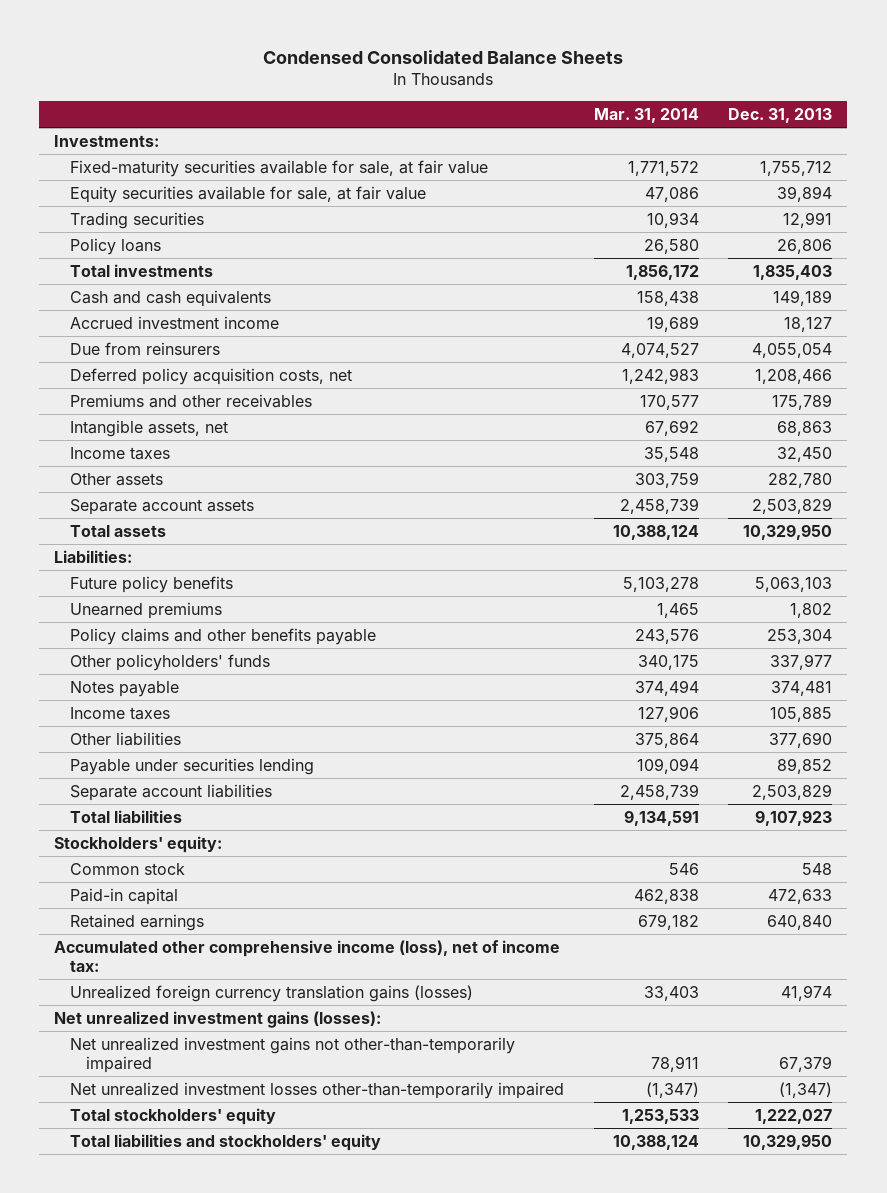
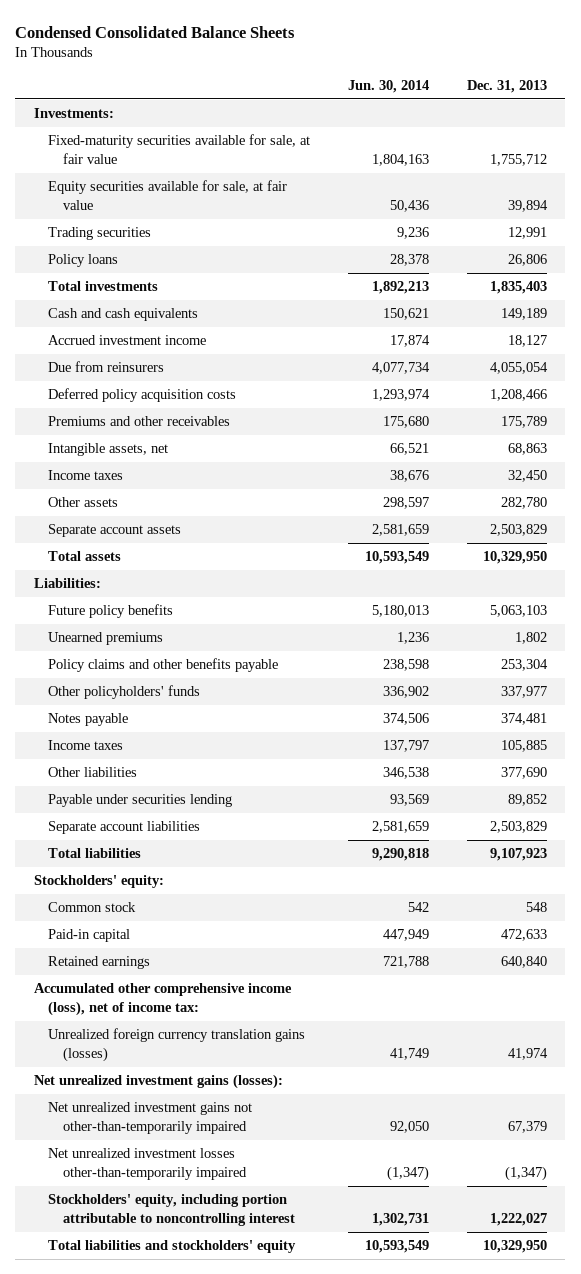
- | Mar. 31, 2014 | Dec. 31, 2013
+ | Jun. 30, 2014 | Dec. 31, 2013
- Deferred policy acquisition costs, net | 1,242,983 | 1,208,466
+ Deferred policy acquisition costs | 1,293,974 | 1,208,466
- Total stockholders' equity | 1,253,533 | 1,222,027
+ Stockholders' equity, including portion attributable to noncontrolling interest | 1,302,731 | 1,222,027

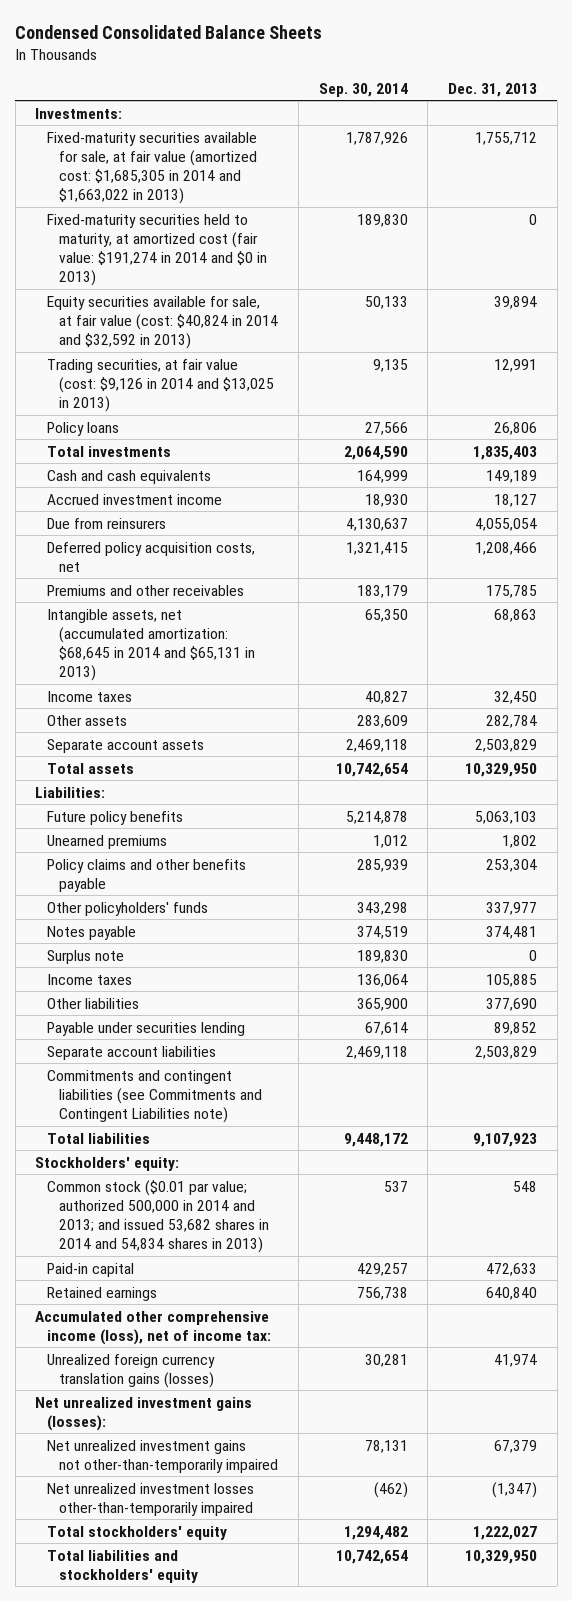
- | Jun. 30, 2014 | Dec. 31, 2013
+ | Sep. 30, 2014 | Dec. 31, 2013
- Fixed-maturity securities available for sale, at fair value | 1,804,163 | 1,755,712
- Equity securities available for sale, at fair value | 50,436 | 39,894
- Trading securities | 9,236 | 12,991
+ Fixed-maturity securities available for sale, at fair value (amortized cost: $1,685,305 in 2014 and $1,663,022 in 2013) | 1,787,926 | 1,755,712
+ Fixed-maturity securities held to maturity, at amortized cost (fair value: $191,274 in 2014 and $0 in 2013) | 189,830 | 0
+ Equity securities available for sale, at fair value (cost: $40,824 in 2014 and $32,592 in 2013) | 50,133 | 39,894
+ Trading securities, at fair value (cost: $9,126 in 2014 and $13,025 in 2013) | 9,135 | 12,991
- Deferred policy acquisition costs | 1,293,974 | 1,208,466
- Premiums and other receivables | 175,680 | 175,789
- Intangible assets, net | 66,521 | 68,863
+ Deferred policy acquisition costs, net | 1,321,415 | 1,208,466
+ Premiums and other receivables | 183,179 | 175,785
+ Intangible assets, net (accumulated amortization: $68,645 in 2014 and $65,131 in 2013) | 65,350 | 68,863
- Other assets | 298,597 | 282,780
+ Other assets | 283,609 | 282,784
+ Surplus note | 189,830 | 0
+ Commitments and contingent liabilities (see Commitments and Contingent Liabilities note)
- Common stock | 542 | 548
+ Common stock ($0.01 par value; authorized 500,000 in 2014 and 2013; and issued 53,682 shares in 2014 and 54,834 shares in 2013) | 537 | 548
- Stockholders' equity, including portion attributable to noncontrolling interest | 1,302,731 | 1,222,027
+ Total stockholders' equity | 1,294,482 | 1,222,027

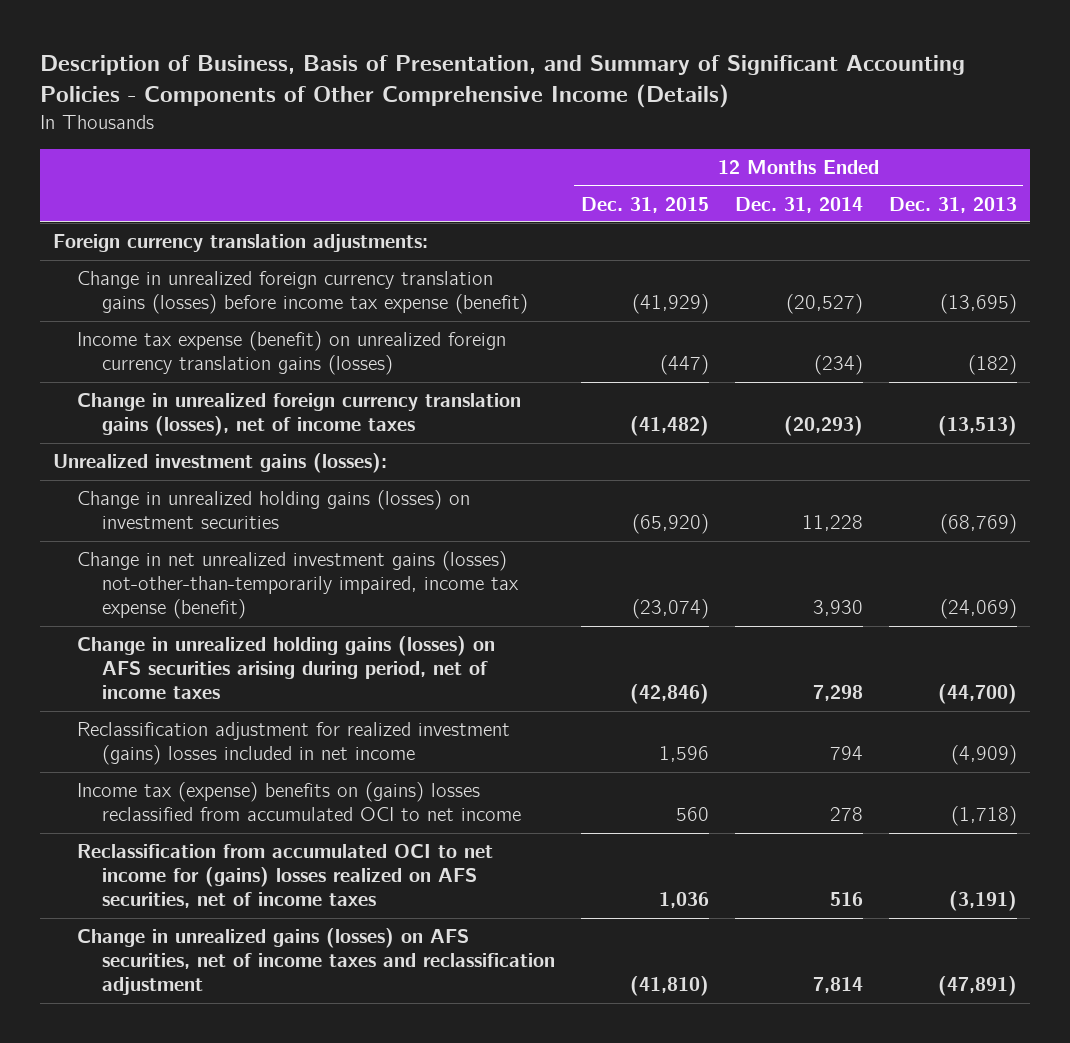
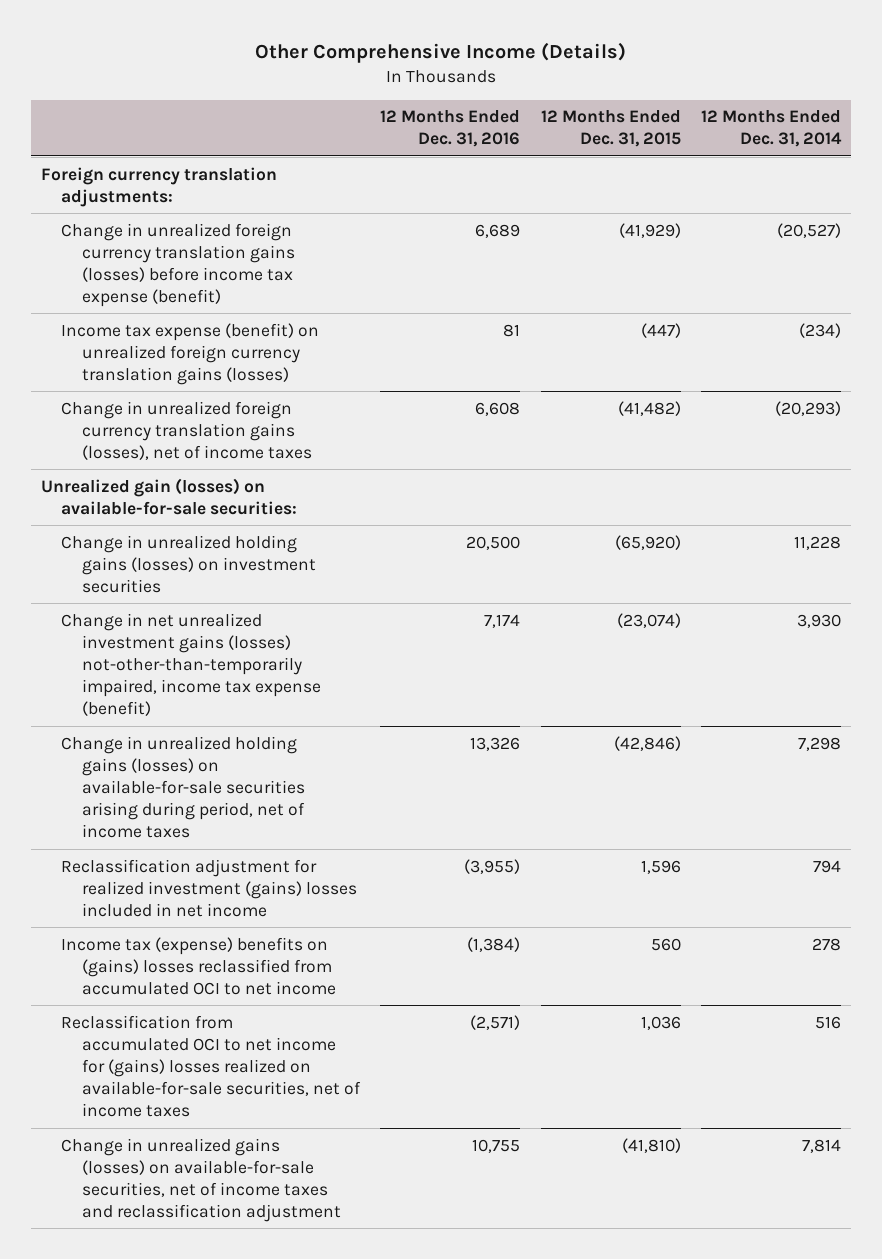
- Description of Business, Basis of Presentation, and Summary of Significant Accounting Policies - Components of Other Comprehensive Income (Details)
+ Other Comprehensive Income (Details)
- | 12 Months Ended Dec. 31, 2015 | 12 Months Ended Dec. 31, 2014 | 12 Months Ended Dec. 31, 2013
+ | 12 Months Ended Dec. 31, 2016 | 12 Months Ended Dec. 31, 2015 | 12 Months Ended Dec. 31, 2014
- Unrealized investment gains (losses):
+ Unrealized gain (losses) on available-for-sale securities:
- Change in unrealized holding gains (losses) on AFS securities arising during period, net of income taxes | (42,846) | 7,298 | (44,700)
+ Change in unrealized holding gains (losses) on available-for-sale securities arising during period, net of income taxes | 13,326 | (42,846) | 7,298
- Reclassification from accumulated OCI to net income for (gains) losses realized on AFS securities, net of income taxes | 1,036 | 516 | (3,191)
- Change in unrealized gains (losses) on AFS securities, net of income taxes and reclassification adjustment | (41,810) | 7,814 | (47,891)
+ Reclassification from accumulated OCI to net income for (gains) losses realized on available-for-sale securities, net of income taxes | (2,571) | 1,036 | 516
+ Change in unrealized gains (losses) on available-for-sale securities, net of income taxes and reclassification adjustment | 10,755 | (41,810) | 7,814

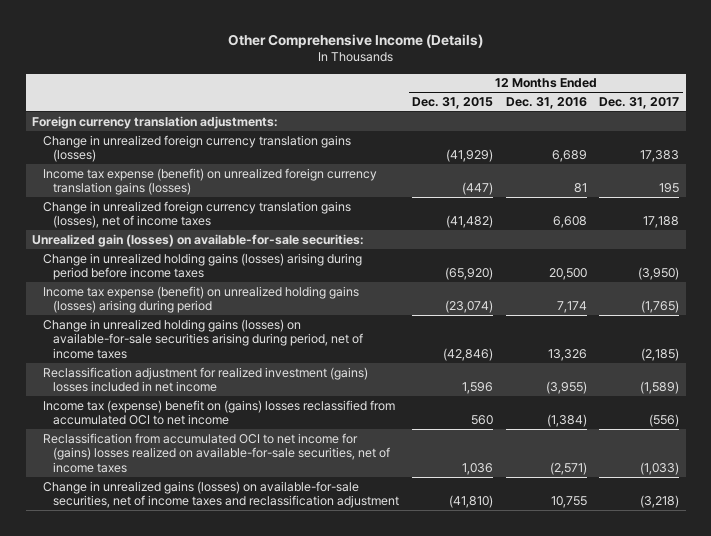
- | 12 Months Ended Dec. 31, 2016 | 12 Months Ended Dec. 31, 2015 | 12 Months Ended Dec. 31, 2014
+ | 12 Months Ended Dec. 31, 2015 | 12 Months Ended Dec. 31, 2016 | 12 Months Ended Dec. 31, 2017
- Change in unrealized foreign currency translation gains (losses) before income tax expense (benefit) | 6,689 | (41,929) | (20,527)
+ Change in unrealized foreign currency translation gains (losses) | (41,929) | 6,689 | 17,383
- Change in unrealized holding gains (losses) on investment securities | 20,500 | (65,920) | 11,228
- Change in net unrealized investment gains (losses) not-other-than-temporarily impaired, income tax expense (benefit) | 7,174 | (23,074) | 3,930
+ Change in unrealized holding gains (losses) arising during period before income taxes | (65,920) | 20,500 | (3,950)
+ Income tax expense (benefit) on unrealized holding gains (losses) arising during period | (23,074) | 7,174 | (1,765)
- Income tax (expense) benefits on (gains) losses reclassified from accumulated OCI to net income | (1,384) | 560 | 278
+ Income tax (expense) benefit on (gains) losses reclassified from accumulated OCI to net income | 560 | (1,384) | (556)

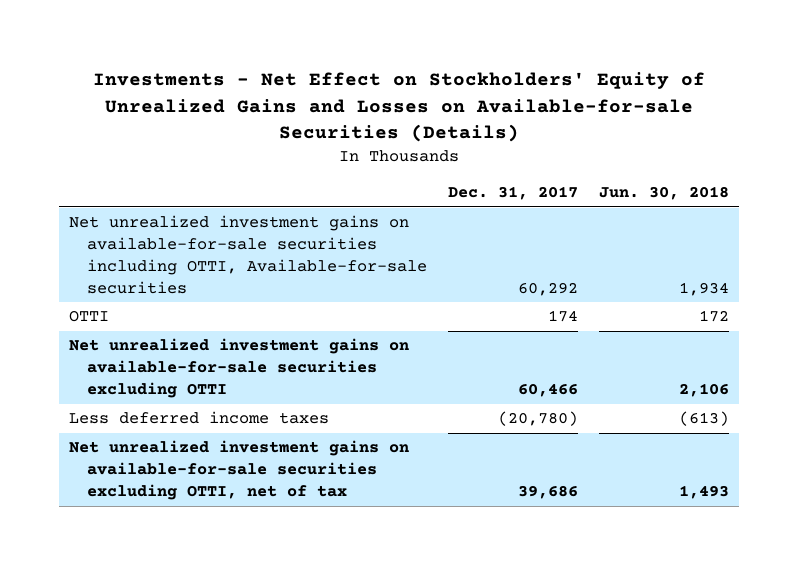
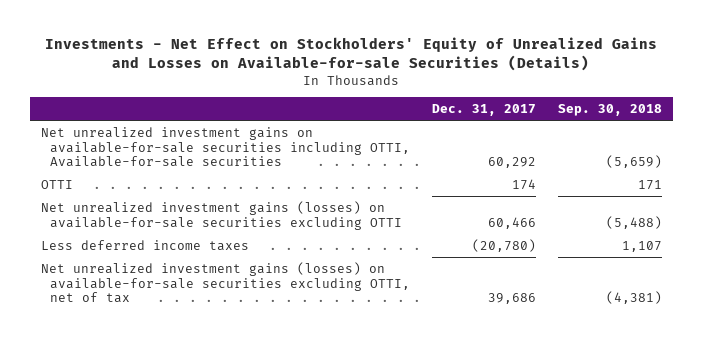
- | Dec. 31, 2017 | Jun. 30, 2018
+ | Dec. 31, 2017 | Sep. 30, 2018
- Net unrealized investment gains on available-for-sale securities excluding OTTI | 60,466 | 2,106
+ Net unrealized investment gains (losses) on available-for-sale securities excluding OTTI | 60,466 | (5,488)
- Net unrealized investment gains on available-for-sale securities excluding OTTI, net of tax | 39,686 | 1,493
+ Net unrealized investment gains (losses) on available-for-sale securities excluding OTTI, net of tax | 39,686 | (4,381)

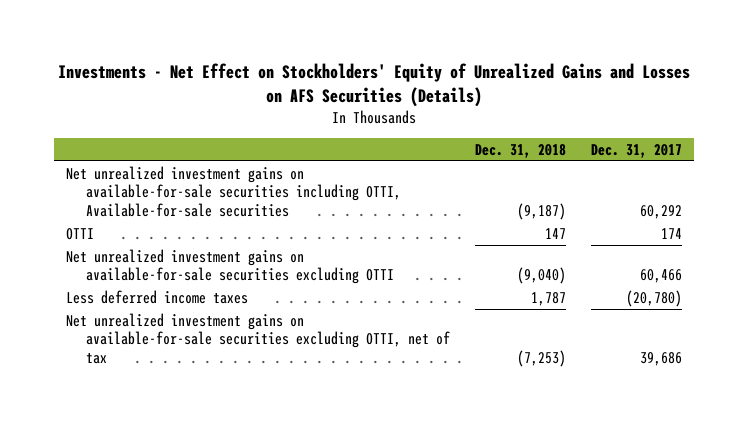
- Investments - Net Effect on Stockholders' Equity of Unrealized Gains and Losses on Available-for-sale Securities (Details)
+ Investments - Net Effect on Stockholders' Equity of Unrealized Gains and Losses on AFS Securities (Details)
- | Dec. 31, 2017 | Sep. 30, 2018
+ | Dec. 31, 2018 | Dec. 31, 2017
- Net unrealized investment gains (losses) on available-for-sale securities excluding OTTI | 60,466 | (5,488)
+ Net unrealized investment gains on available-for-sale securities excluding OTTI | (9,040) | 60,466
- Net unrealized investment gains (losses) on available-for-sale securities excluding OTTI, net of tax | 39,686 | (4,381)
+ Net unrealized investment gains on available-for-sale securities excluding OTTI, net of tax | (7,253) | 39,686

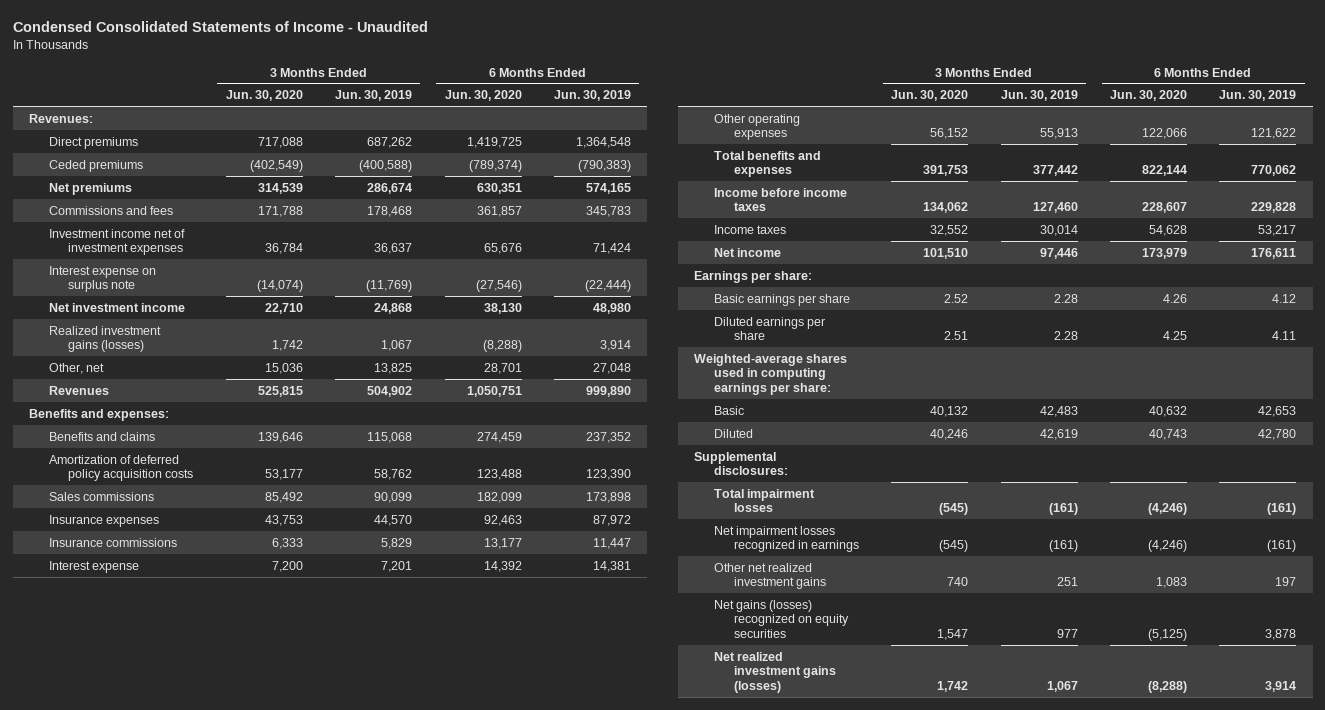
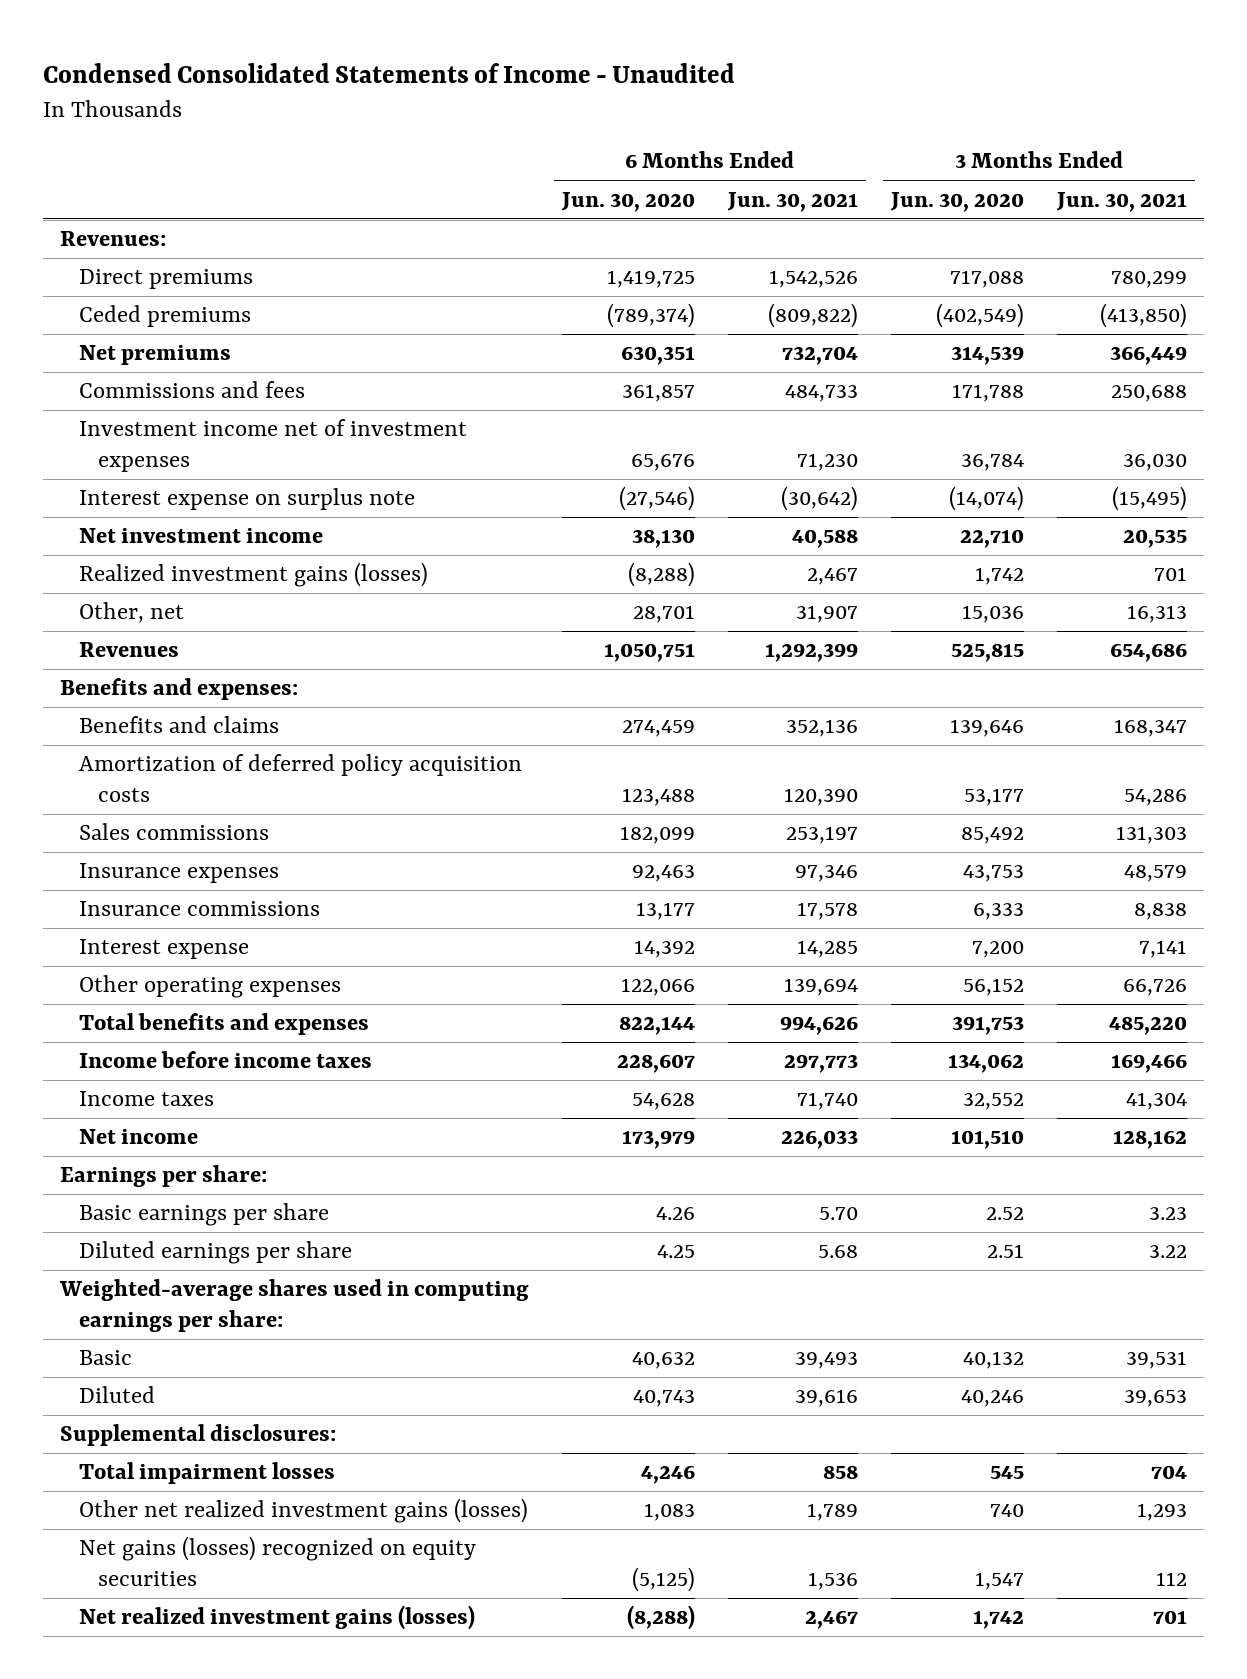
- | 3 Months Ended Jun. 30, 2020 | 3 Months Ended Jun. 30, 2019 | 6 Months Ended Jun. 30, 2020 | 6 Months Ended Jun. 30, 2019
+ | 6 Months Ended Jun. 30, 2020 | 6 Months Ended Jun. 30, 2021 | 3 Months Ended Jun. 30, 2020 | 3 Months Ended Jun. 30, 2021
- Total impairment losses | (545) | (161) | (4,246) | (161)
- Net impairment losses recognized in earnings | (545) | (161) | (4,246) | (161)
- Other net realized investment gains | 740 | 251 | 1,083 | 197
+ Total impairment losses | 4,246 | 858 | 545 | 704
+ Other net realized investment gains (losses) | 1,083 | 1,789 | 740 | 1,293

